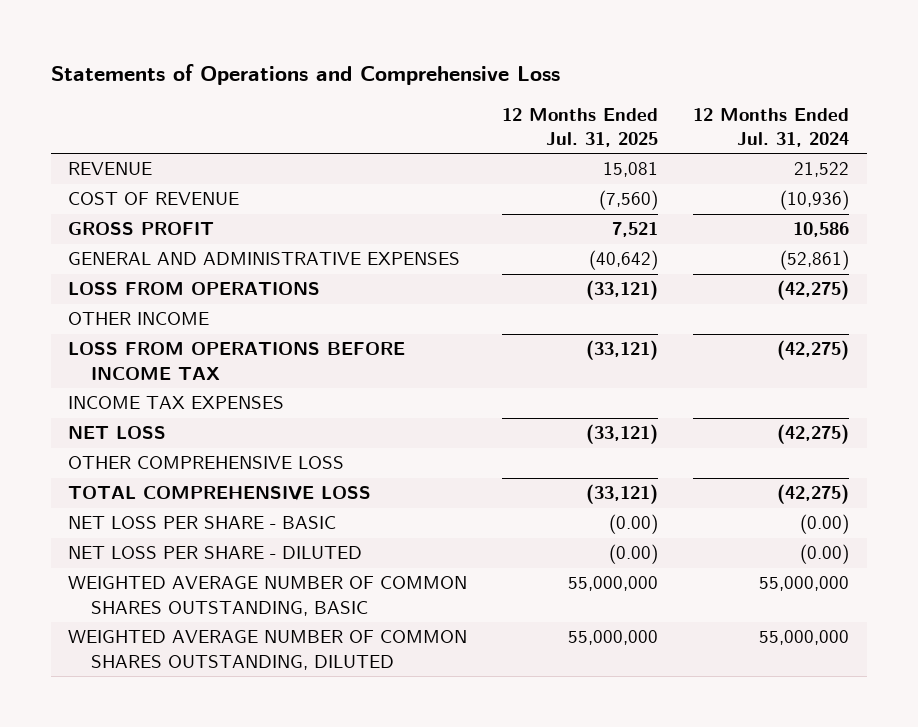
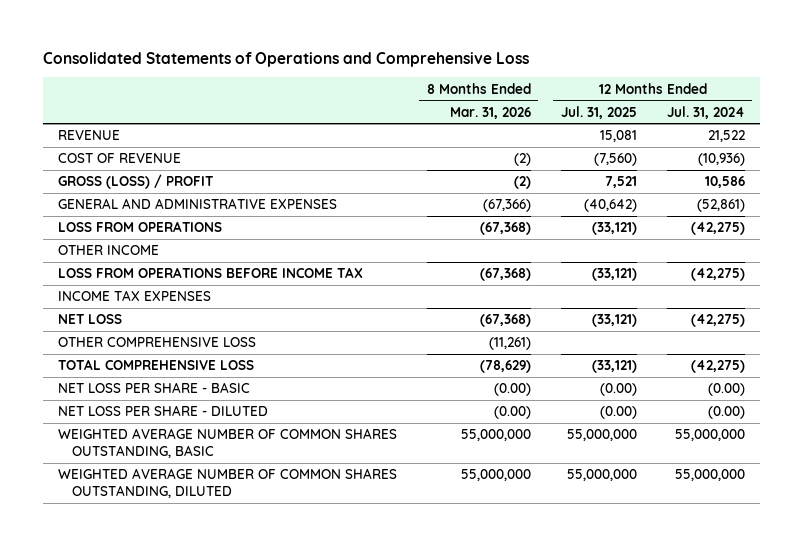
- Statements of Operations and Comprehensive Loss
+ Consolidated Statements of Operations and Comprehensive Loss
- | 12 Months Ended Jul. 31, 2025 | 12 Months Ended Jul. 31, 2024
+ | 8 Months Ended Mar. 31, 2026 | 12 Months Ended Jul. 31, 2025 | 12 Months Ended Jul. 31, 2024
- GROSS PROFIT | 7,521 | 10,586
+ GROSS (LOSS) / PROFIT | (2) | 7,521 | 10,586

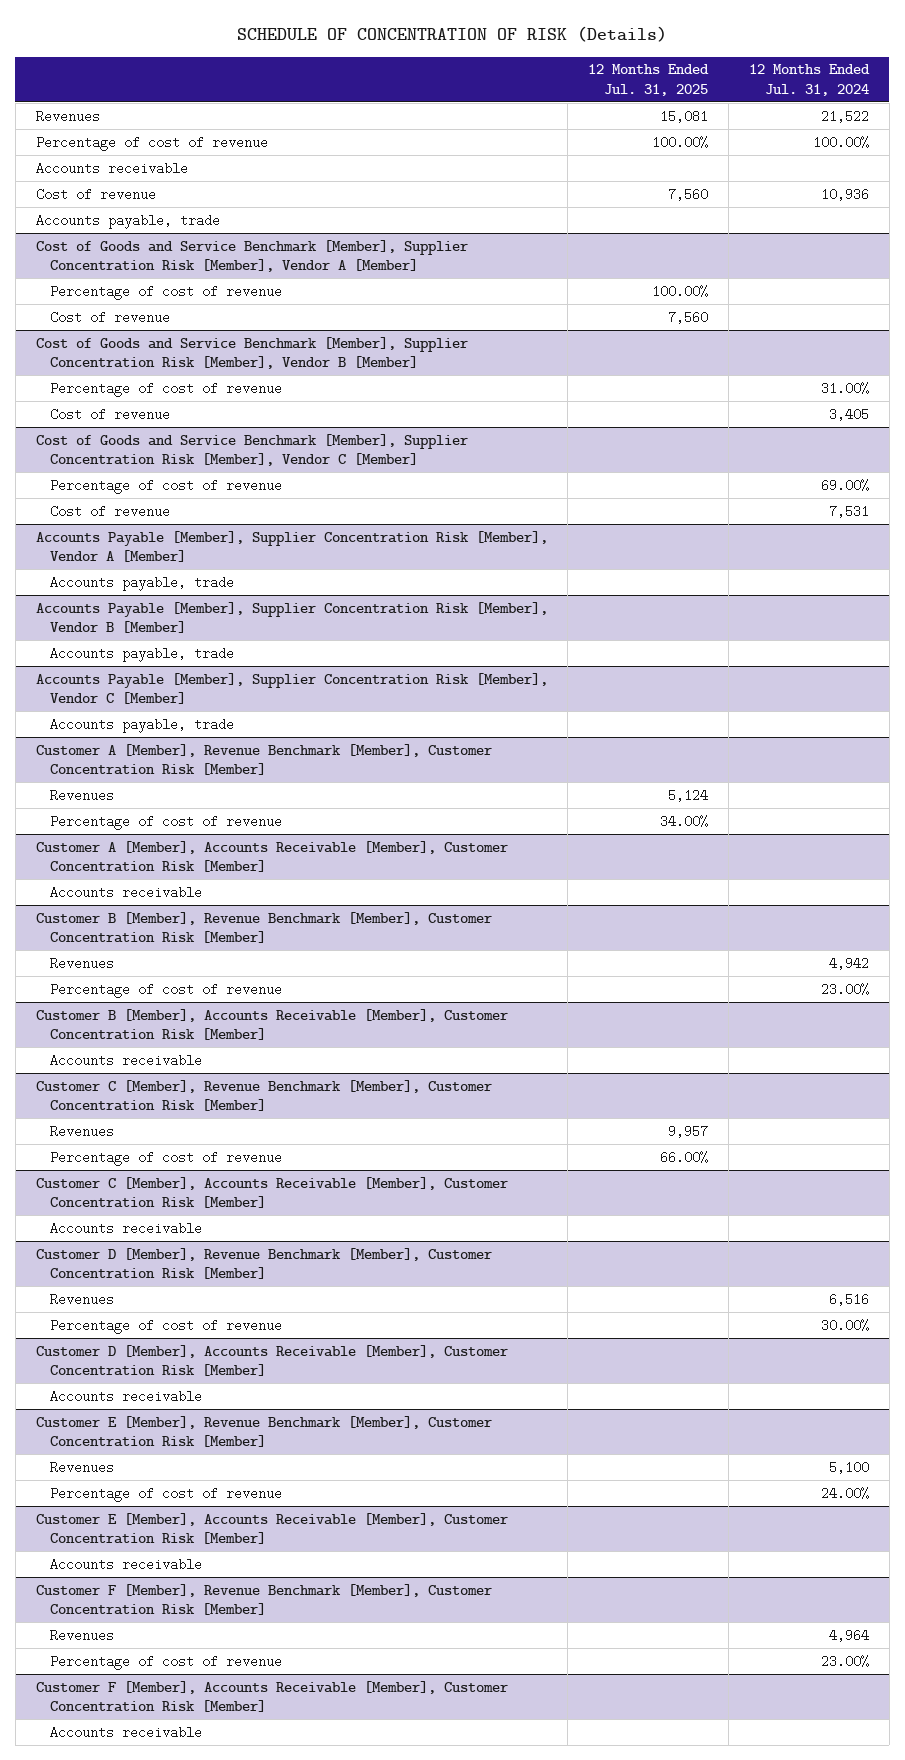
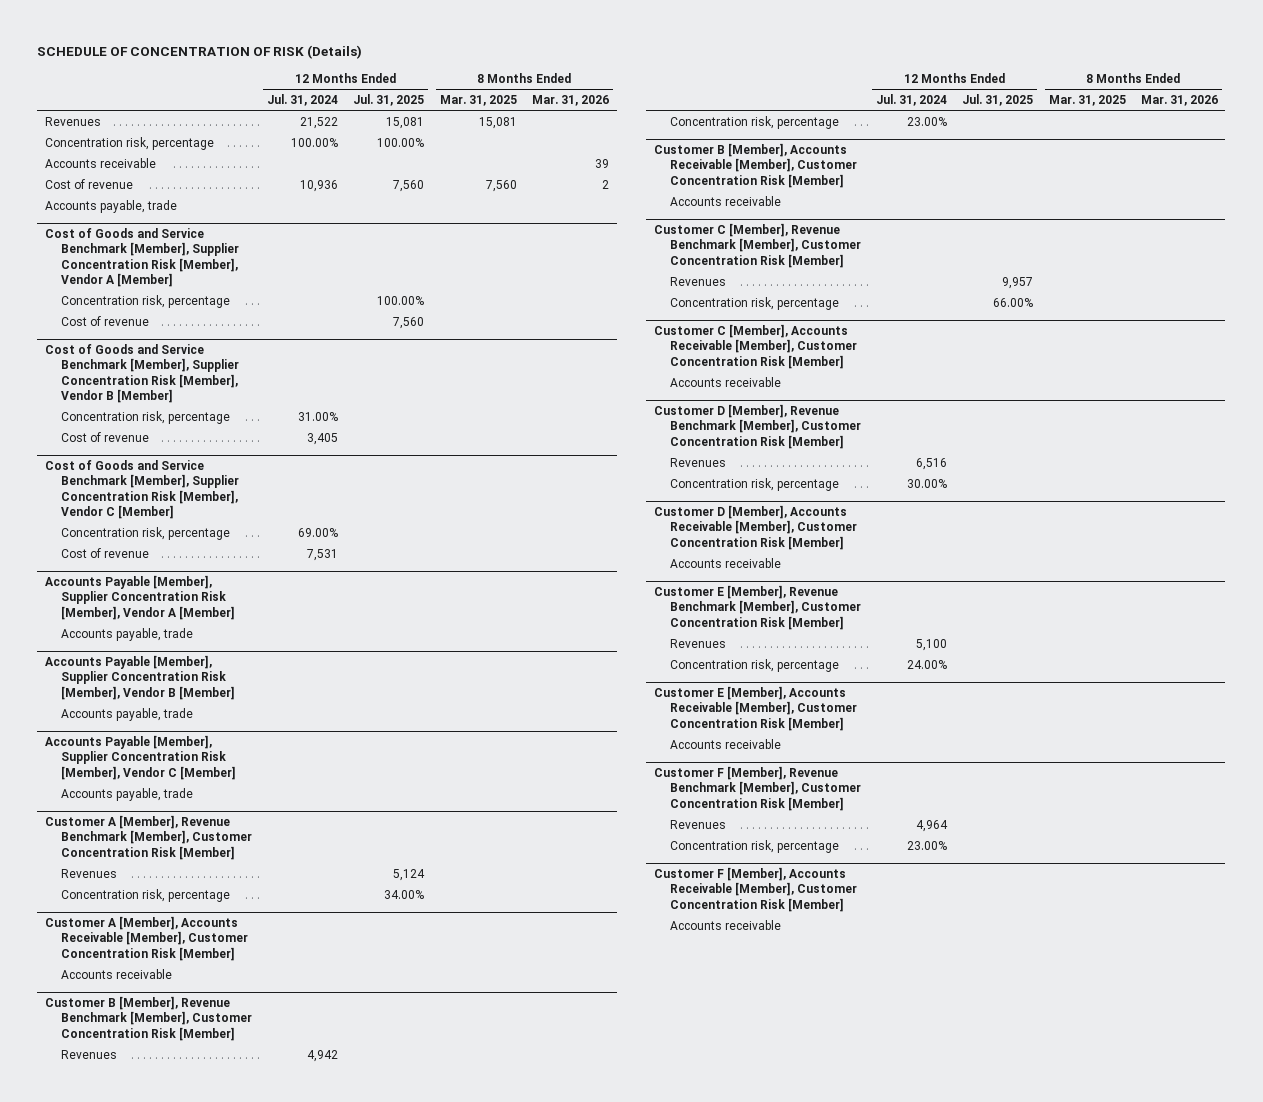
- | 12 Months Ended Jul. 31, 2025 | 12 Months Ended Jul. 31, 2024
+ | 12 Months Ended Jul. 31, 2024 | 12 Months Ended Jul. 31, 2025 | 8 Months Ended Mar. 31, 2025 | 8 Months Ended Mar. 31, 2026
- Percentage of cost of revenue | 100.00% | 100.00%
+ Concentration risk, percentage | 100.00% | 100.00% | |
@ Cost of Goods and Service Benchmark [Member], Supplier Concentration Risk [Member], Vendor A [Member]
- Percentage of cost of revenue | 100.00% |
+ Concentration risk, percentage | | 100.00% | |
@ Cost of Goods and Service Benchmark [Member], Supplier Concentration Risk [Member], Vendor B [Member]
- Percentage of cost of revenue | | 31.00%
+ Concentration risk, percentage | 31.00% | | |
@ Cost of Goods and Service Benchmark [Member], Supplier Concentration Risk [Member], Vendor C [Member]
- Percentage of cost of revenue | | 69.00%
+ Concentration risk, percentage | 69.00% | | |
@ Customer A [Member], Revenue Benchmark [Member], Customer Concentration Risk [Member]
- Percentage of cost of revenue | 34.00% |
+ Concentration risk, percentage | | 34.00% | |
@ Customer B [Member], Revenue Benchmark [Member], Customer Concentration Risk [Member]
- Percentage of cost of revenue | | 23.00%
+ Concentration risk, percentage | 23.00% | | |
@ Customer C [Member], Revenue Benchmark [Member], Customer Concentration Risk [Member]
- Percentage of cost of revenue | 66.00% |
+ Concentration risk, percentage | | 66.00% | |
@ Customer D [Member], Revenue Benchmark [Member], Customer Concentration Risk [Member]
- Percentage of cost of revenue | | 30.00%
+ Concentration risk, percentage | 30.00% | | |
@ Customer E [Member], Revenue Benchmark [Member], Customer Concentration Risk [Member]
- Percentage of cost of revenue | | 24.00%
+ Concentration risk, percentage | 24.00% | | |
@ Customer F [Member], Revenue Benchmark [Member], Customer Concentration Risk [Member]
- Percentage of cost of revenue | | 23.00%
+ Concentration risk, percentage | 23.00% | | |

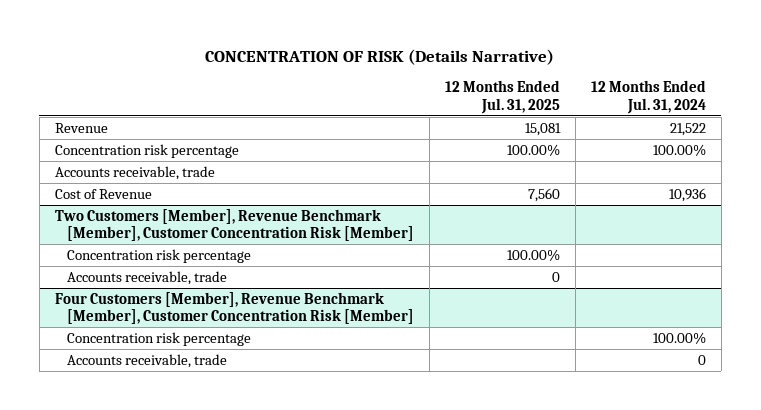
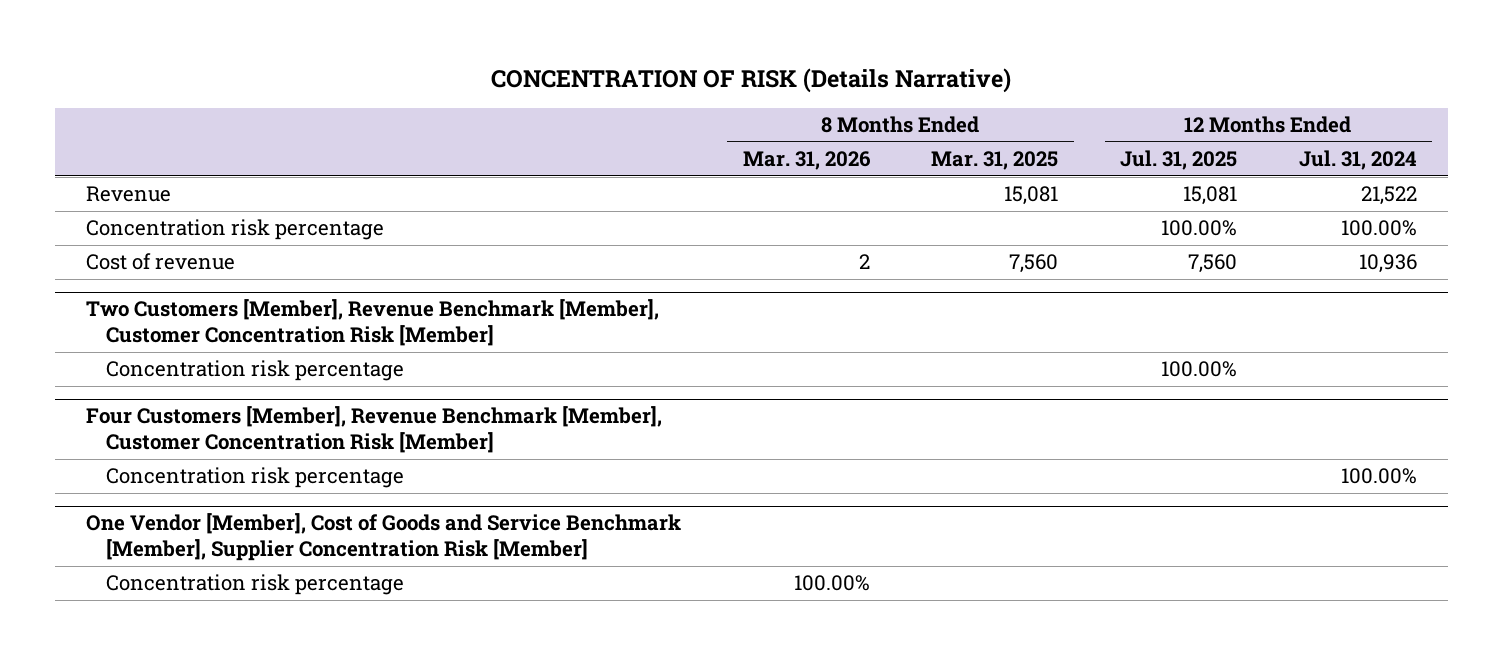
- | 12 Months Ended Jul. 31, 2025 | 12 Months Ended Jul. 31, 2024
+ | 8 Months Ended Mar. 31, 2026 | 8 Months Ended Mar. 31, 2025 | 12 Months Ended Jul. 31, 2025 | 12 Months Ended Jul. 31, 2024
- Accounts receivable, trade
- Cost of Revenue | 7,560 | 10,936
+ Cost of revenue | 2 | 7,560 | 7,560 | 10,936
@ Two Customers [Member], Revenue Benchmark [Member], Customer Concentration Risk [Member]
- Accounts receivable, trade | 0 |
@ Four Customers [Member], Revenue Benchmark [Member], Customer Concentration Risk [Member]
- Accounts receivable, trade | | 0
+ One Vendor [Member], Cost of Goods and Service Benchmark [Member], Supplier Concentration Risk [Member]
+ Concentration risk percentage | 100.00% | | |

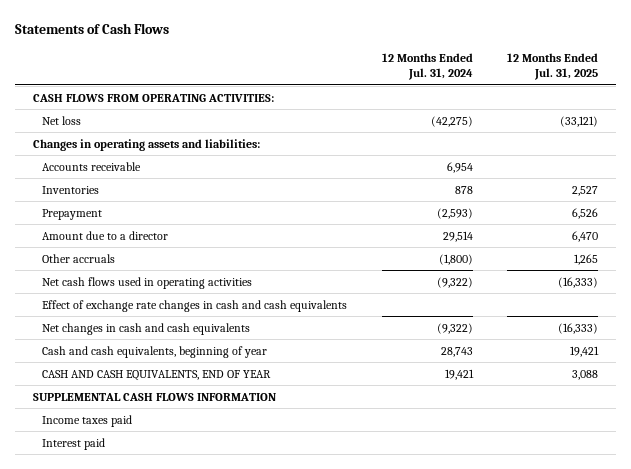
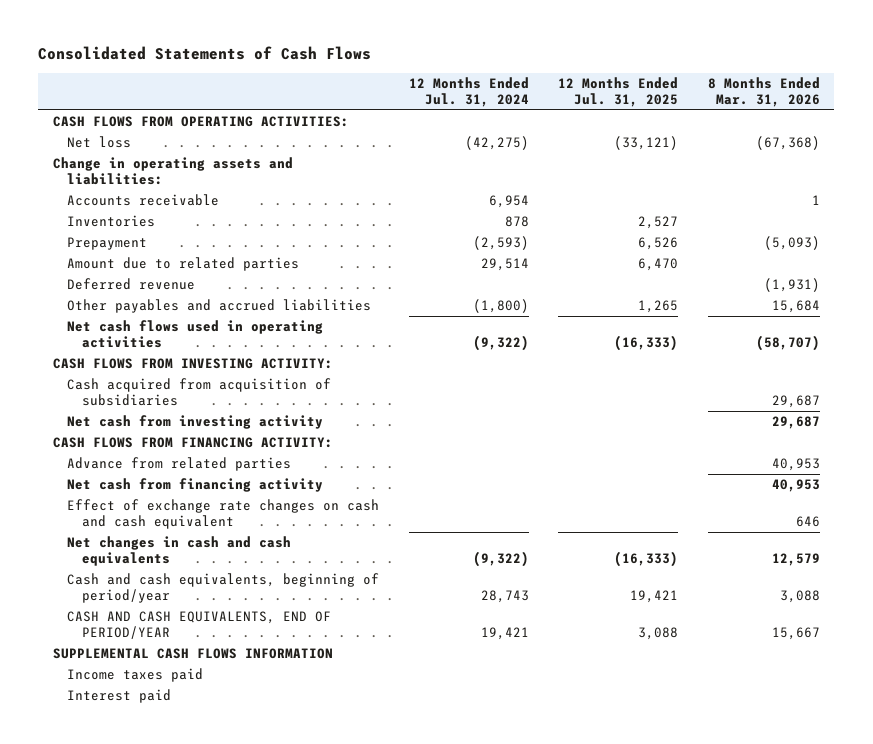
- Statements of Cash Flows
+ Consolidated Statements of Cash Flows
- | 12 Months Ended Jul. 31, 2024 | 12 Months Ended Jul. 31, 2025
+ | 12 Months Ended Jul. 31, 2024 | 12 Months Ended Jul. 31, 2025 | 8 Months Ended Mar. 31, 2026
- Changes in operating assets and liabilities:
+ Change in operating assets and liabilities:
- Amount due to a director | 29,514 | 6,470
- Other accruals | (1,800) | 1,265
+ Amount due to related parties | 29,514 | 6,470 |
+ Deferred revenue | | | (1,931)
+ Other payables and accrued liabilities | (1,800) | 1,265 | 15,684
- Effect of exchange rate changes in cash and cash equivalents
+ CASH FLOWS FROM INVESTING ACTIVITY:
+ Cash acquired from acquisition of subsidiaries | | | 29,687
+ Net cash from investing activity | | | 29,687
+ CASH FLOWS FROM FINANCING ACTIVITY:
+ Advance from related parties | | | 40,953
+ Net cash from financing activity | | | 40,953
+ Effect of exchange rate changes on cash and cash equivalent | | | 646
- Cash and cash equivalents, beginning of year | 28,743 | 19,421
- CASH AND CASH EQUIVALENTS, END OF YEAR | 19,421 | 3,088
+ Cash and cash equivalents, beginning of period/year | 28,743 | 19,421 | 3,088
+ CASH AND CASH EQUIVALENTS, END OF PERIOD/YEAR | 19,421 | 3,088 | 15,667

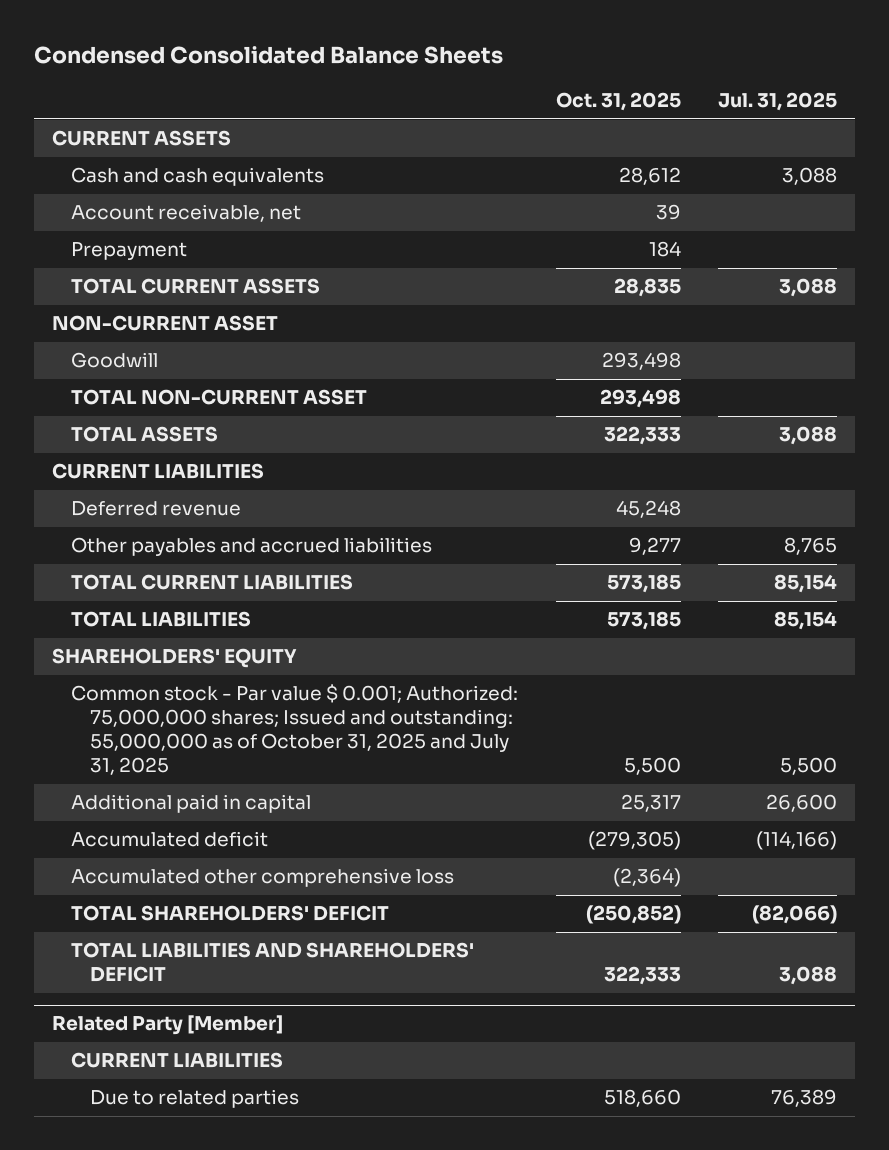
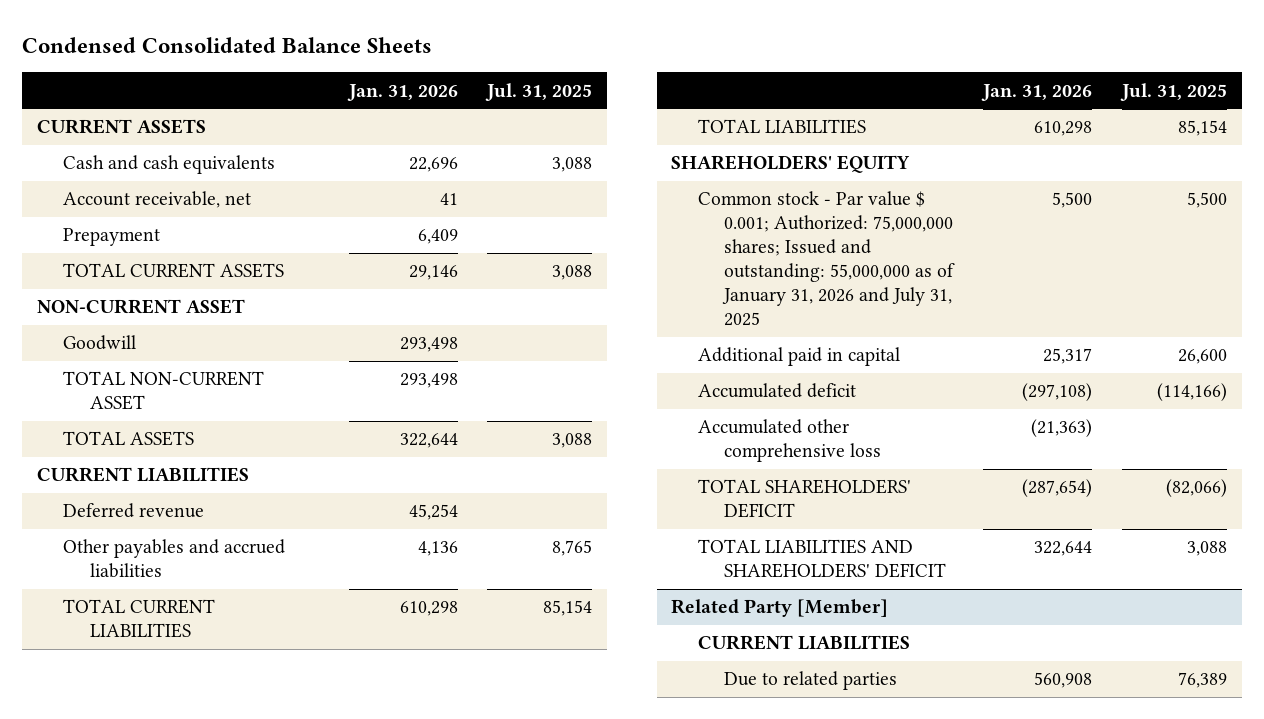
- | Oct. 31, 2025 | Jul. 31, 2025
+ | Jan. 31, 2026 | Jul. 31, 2025
- Common stock - Par value $ 0.001; Authorized: 75,000,000 shares; Issued and outstanding: 55,000,000 as of October 31, 2025 and July 31, 2025 | 5,500 | 5,500
+ Common stock - Par value $ 0.001; Authorized: 75,000,000 shares; Issued and outstanding: 55,000,000 as of January 31, 2026 and July 31, 2025 | 5,500 | 5,500

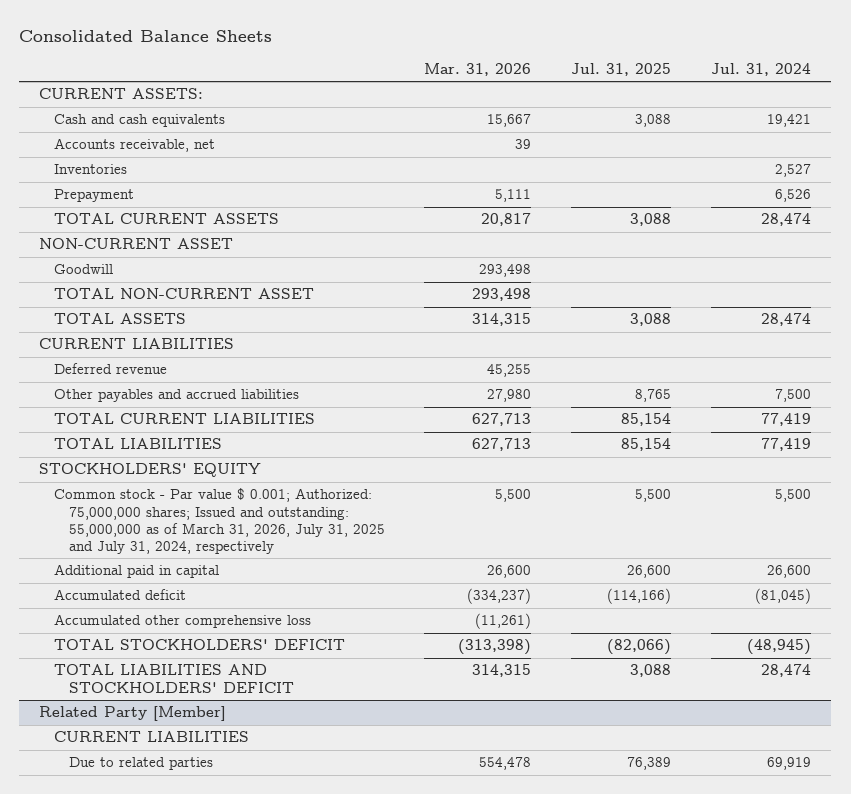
- Condensed Consolidated Balance Sheets
+ Consolidated Balance Sheets
- | Jan. 31, 2026 | Jul. 31, 2025
+ | Mar. 31, 2026 | Jul. 31, 2025 | Jul. 31, 2024
- CURRENT ASSETS
+ CURRENT ASSETS:
- Account receivable, net | 41 |
+ Accounts receivable, net | 39 | |
+ Inventories | | | 2,527
- SHAREHOLDERS' EQUITY
- Common stock - Par value $ 0.001; Authorized: 75,000,000 shares; Issued and outstanding: 55,000,000 as of January 31, 2026 and July 31, 2025 | 5,500 | 5,500
+ STOCKHOLDERS' EQUITY
+ Common stock - Par value $ 0.001; Authorized: 75,000,000 shares; Issued and outstanding: 55,000,000 as of March 31, 2026, July 31, 2025 and July 31, 2024, respectively | 5,500 | 5,500 | 5,500
- TOTAL SHAREHOLDERS' DEFICIT | (287,654) | (82,066)
- TOTAL LIABILITIES AND SHAREHOLDERS' DEFICIT | 322,644 | 3,088
+ TOTAL STOCKHOLDERS' DEFICIT | (313,398) | (82,066) | (48,945)
+ TOTAL LIABILITIES AND STOCKHOLDERS' DEFICIT | 314,315 | 3,088 | 28,474

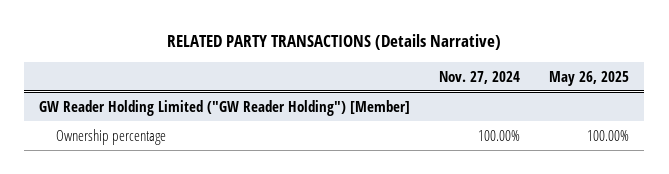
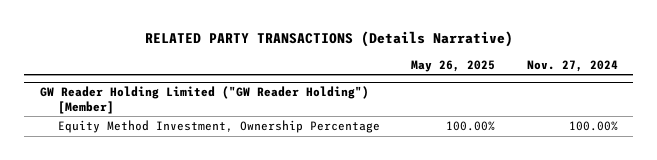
- | Nov. 27, 2024 | May 26, 2025
+ | May 26, 2025 | Nov. 27, 2024
@ GW Reader Holding Limited ("GW Reader Holding") [Member]
- Ownership percentage | 100.00% | 100.00%
+ Equity Method Investment, Ownership Percentage | 100.00% | 100.00%

